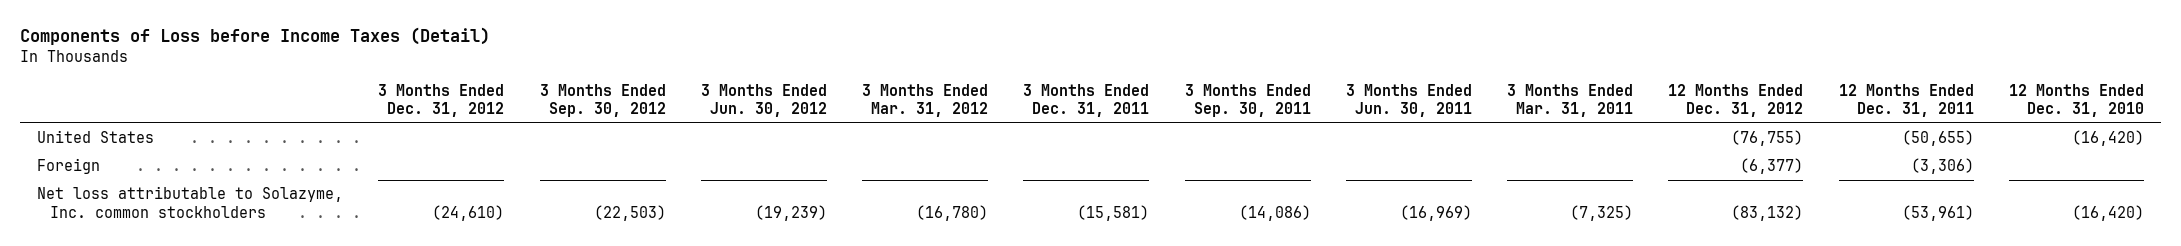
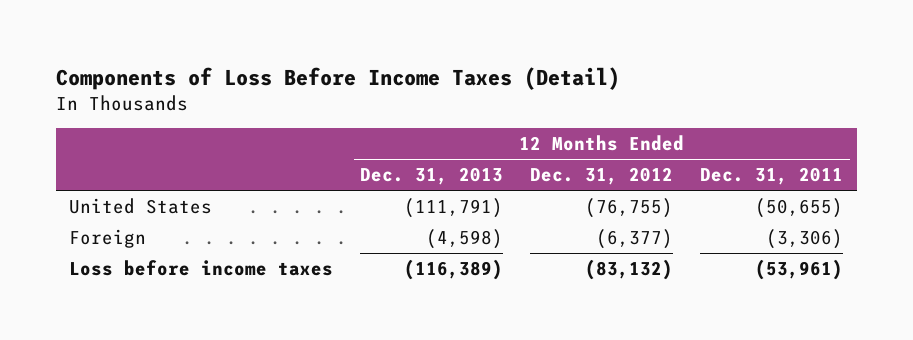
- Components of Loss before Income Taxes (Detail)
+ Components of Loss Before Income Taxes (Detail)
- | 3 Months Ended Dec. 31, 2012 | 3 Months Ended Sep. 30, 2012 | 3 Months Ended Jun. 30, 2012 | 3 Months Ended Mar. 31, 2012 | 3 Months Ended Dec. 31, 2011 | 3 Months Ended Sep. 30, 2011 | 3 Months Ended Jun. 30, 2011 | 3 Months Ended Mar. 31, 2011 | 12 Months Ended Dec. 31, 2012 | 12 Months Ended Dec. 31, 2011 | 12 Months Ended Dec. 31, 2010
+ | 12 Months Ended Dec. 31, 2013 | 12 Months Ended Dec. 31, 2012 | 12 Months Ended Dec. 31, 2011
- Net loss attributable to Solazyme, Inc. common stockholders | (24,610) | (22,503) | (19,239) | (16,780) | (15,581) | (14,086) | (16,969) | (7,325) | (83,132) | (53,961) | (16,420)
+ Loss before income taxes | (116,389) | (83,132) | (53,961)

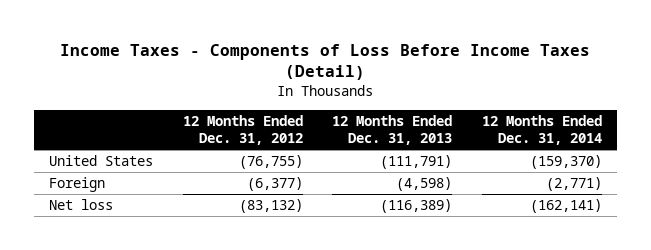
- Components of Loss Before Income Taxes (Detail)
+ Income Taxes - Components of Loss Before Income Taxes (Detail)
- | 12 Months Ended Dec. 31, 2013 | 12 Months Ended Dec. 31, 2012 | 12 Months Ended Dec. 31, 2011
+ | 12 Months Ended Dec. 31, 2012 | 12 Months Ended Dec. 31, 2013 | 12 Months Ended Dec. 31, 2014
- Loss before income taxes | (116,389) | (83,132) | (53,961)
+ Net loss | (83,132) | (116,389) | (162,141)

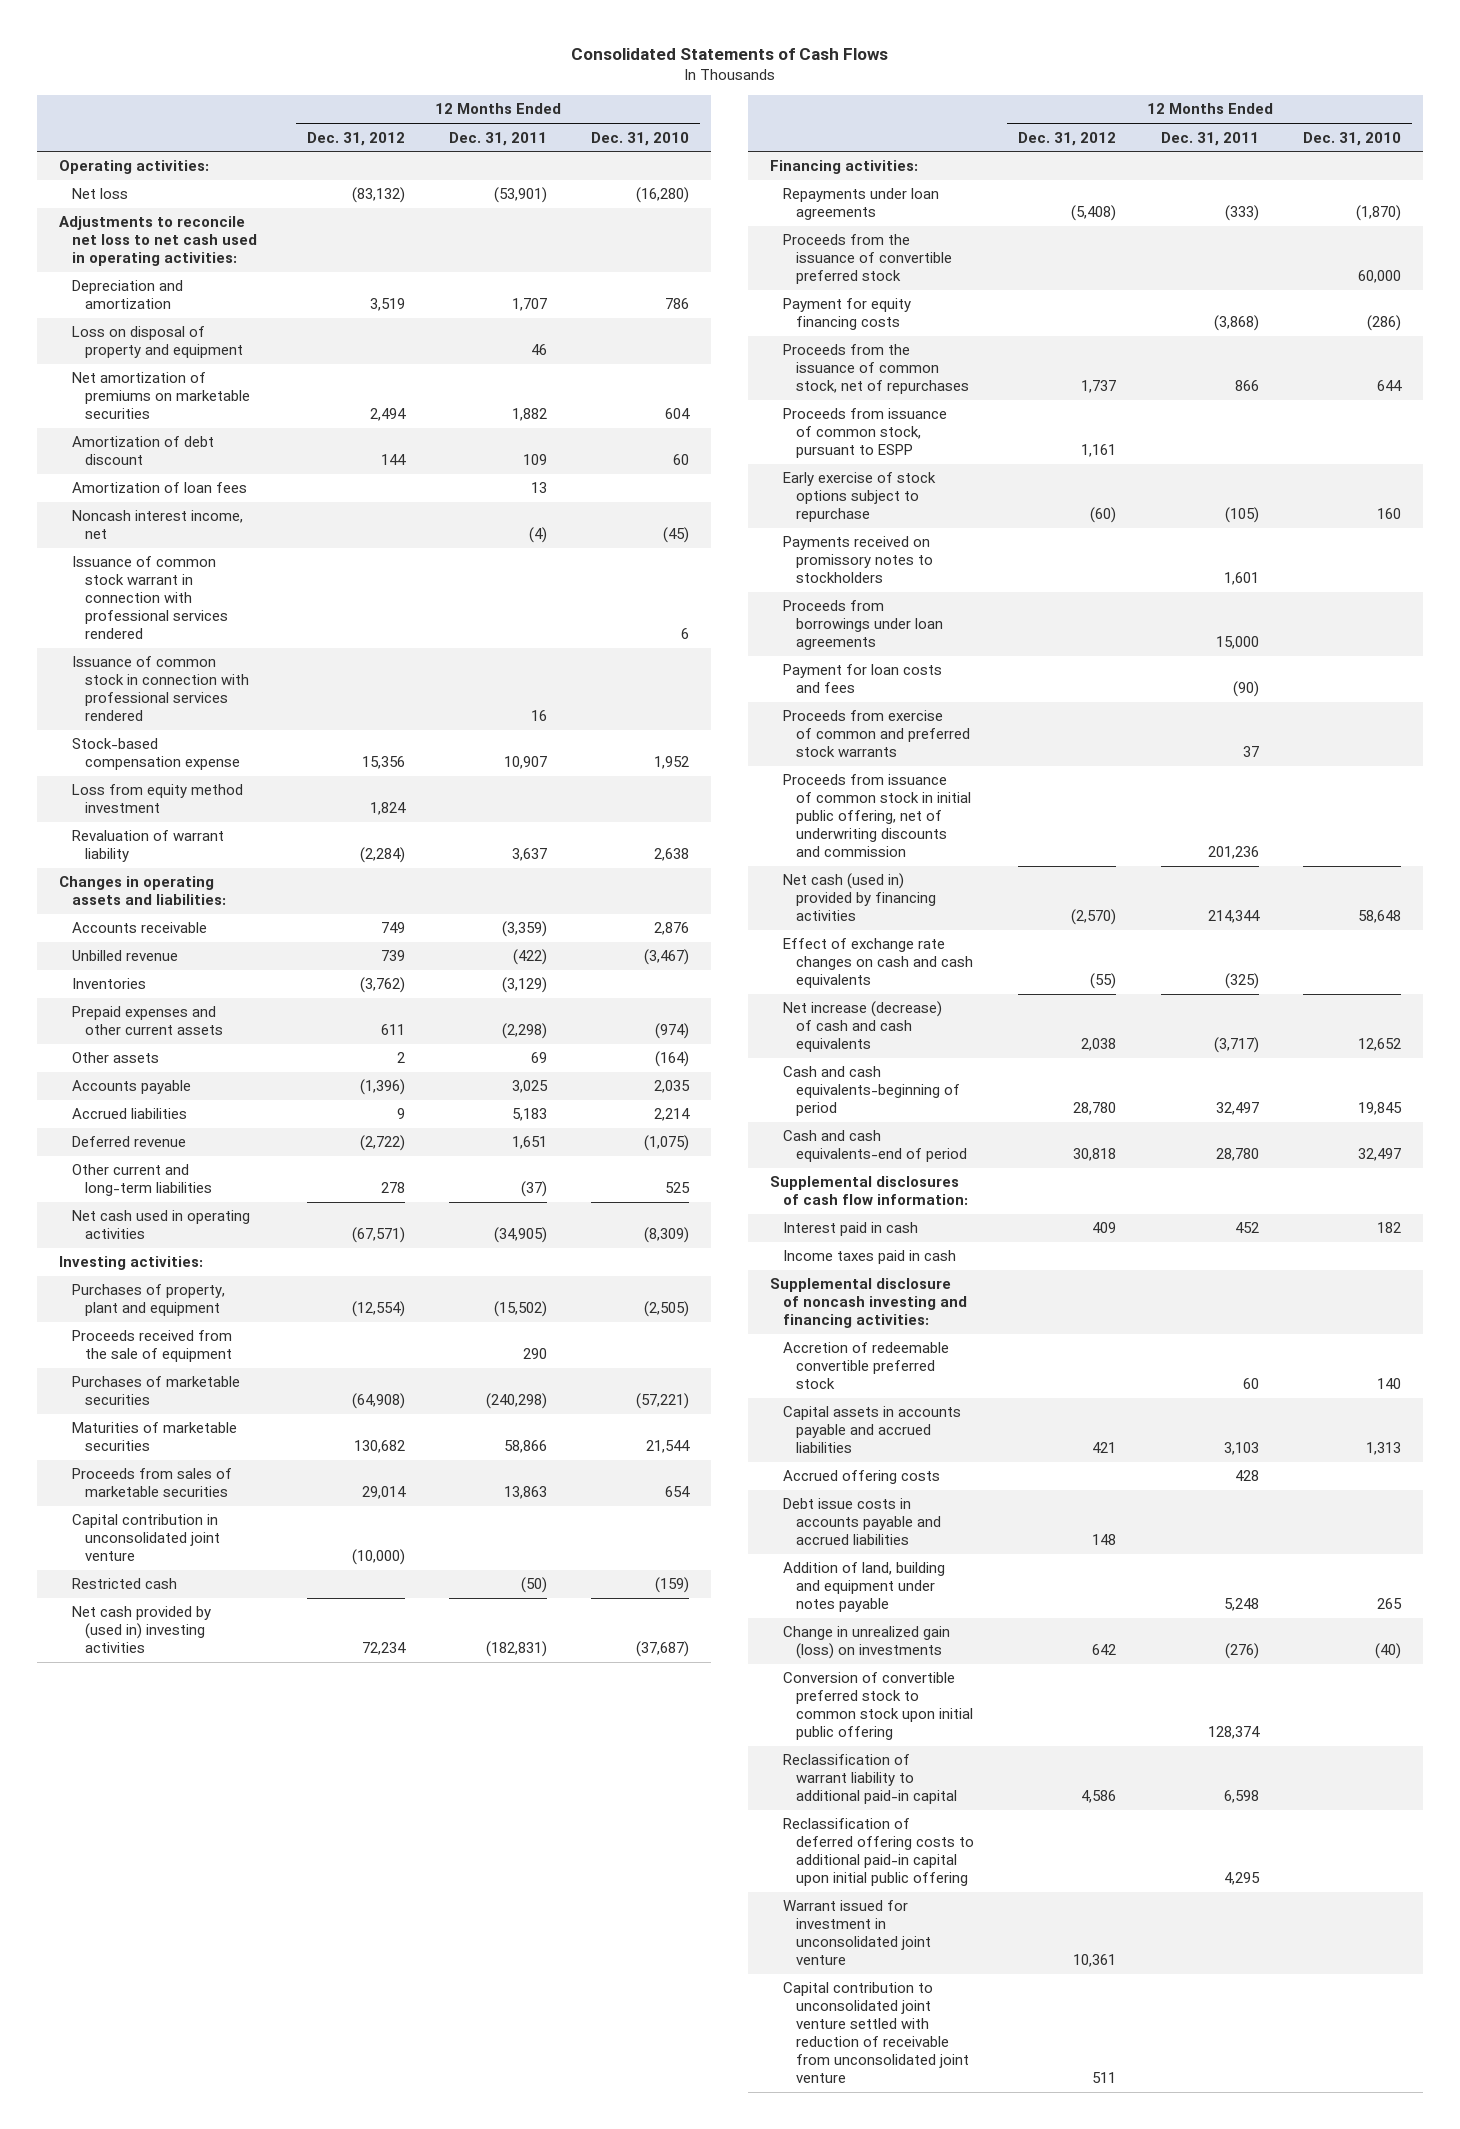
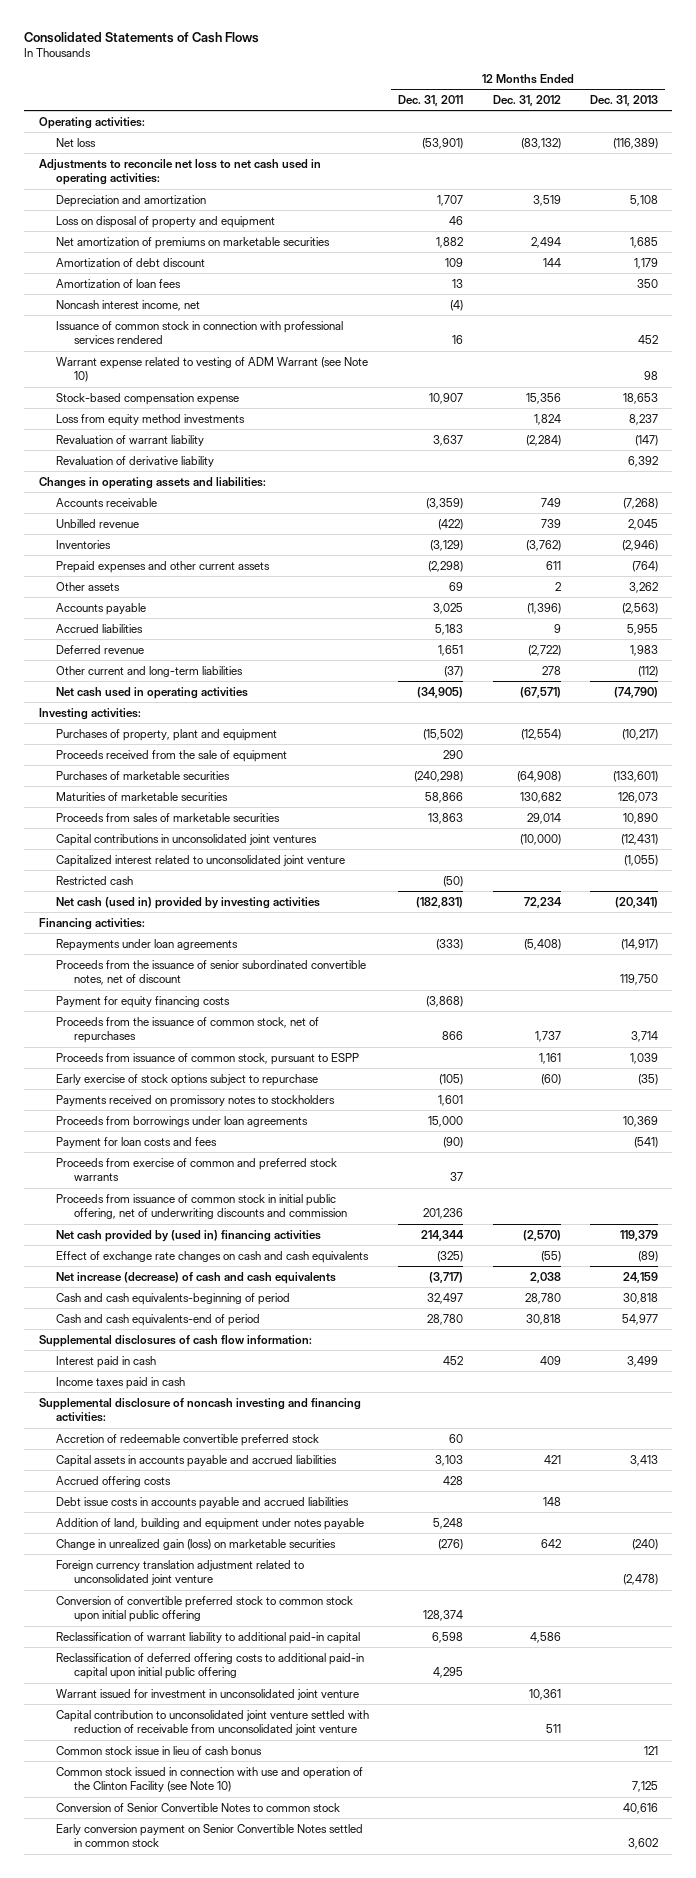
- | 12 Months Ended Dec. 31, 2012 | 12 Months Ended Dec. 31, 2011 | 12 Months Ended Dec. 31, 2010
+ | 12 Months Ended Dec. 31, 2011 | 12 Months Ended Dec. 31, 2012 | 12 Months Ended Dec. 31, 2013
- Issuance of common stock warrant in connection with professional services rendered | | | 6
+ Warrant expense related to vesting of ADM Warrant (see Note 10) | | | 98
- Loss from equity method investment | 1,824 | |
+ Loss from equity method investments | | 1,824 | 8,237
+ Revaluation of derivative liability | | | 6,392
- Capital contribution in unconsolidated joint venture | (10,000) | |
+ Capital contributions in unconsolidated joint ventures | | (10,000) | (12,431)
+ Capitalized interest related to unconsolidated joint venture | | | (1,055)
- Net cash provided by (used in) investing activities | 72,234 | (182,831) | (37,687)
+ Net cash (used in) provided by investing activities | (182,831) | 72,234 | (20,341)
- Proceeds from the issuance of convertible preferred stock | | | 60,000
+ Proceeds from the issuance of senior subordinated convertible notes, net of discount | | | 119,750
- Net cash (used in) provided by financing activities | (2,570) | 214,344 | 58,648
+ Net cash provided by (used in) financing activities | 214,344 | (2,570) | 119,379
- Change in unrealized gain (loss) on investments | 642 | (276) | (40)
+ Change in unrealized gain (loss) on marketable securities | (276) | 642 | (240)
+ Foreign currency translation adjustment related to unconsolidated joint venture | | | (2,478)
+ Common stock issue in lieu of cash bonus | | | 121
+ Common stock issued in connection with use and operation of the Clinton Facility (see Note 10) | | | 7,125
+ Conversion of Senior Convertible Notes to common stock | | | 40,616
+ Early conversion payment on Senior Convertible Notes settled in common stock | | | 3,602

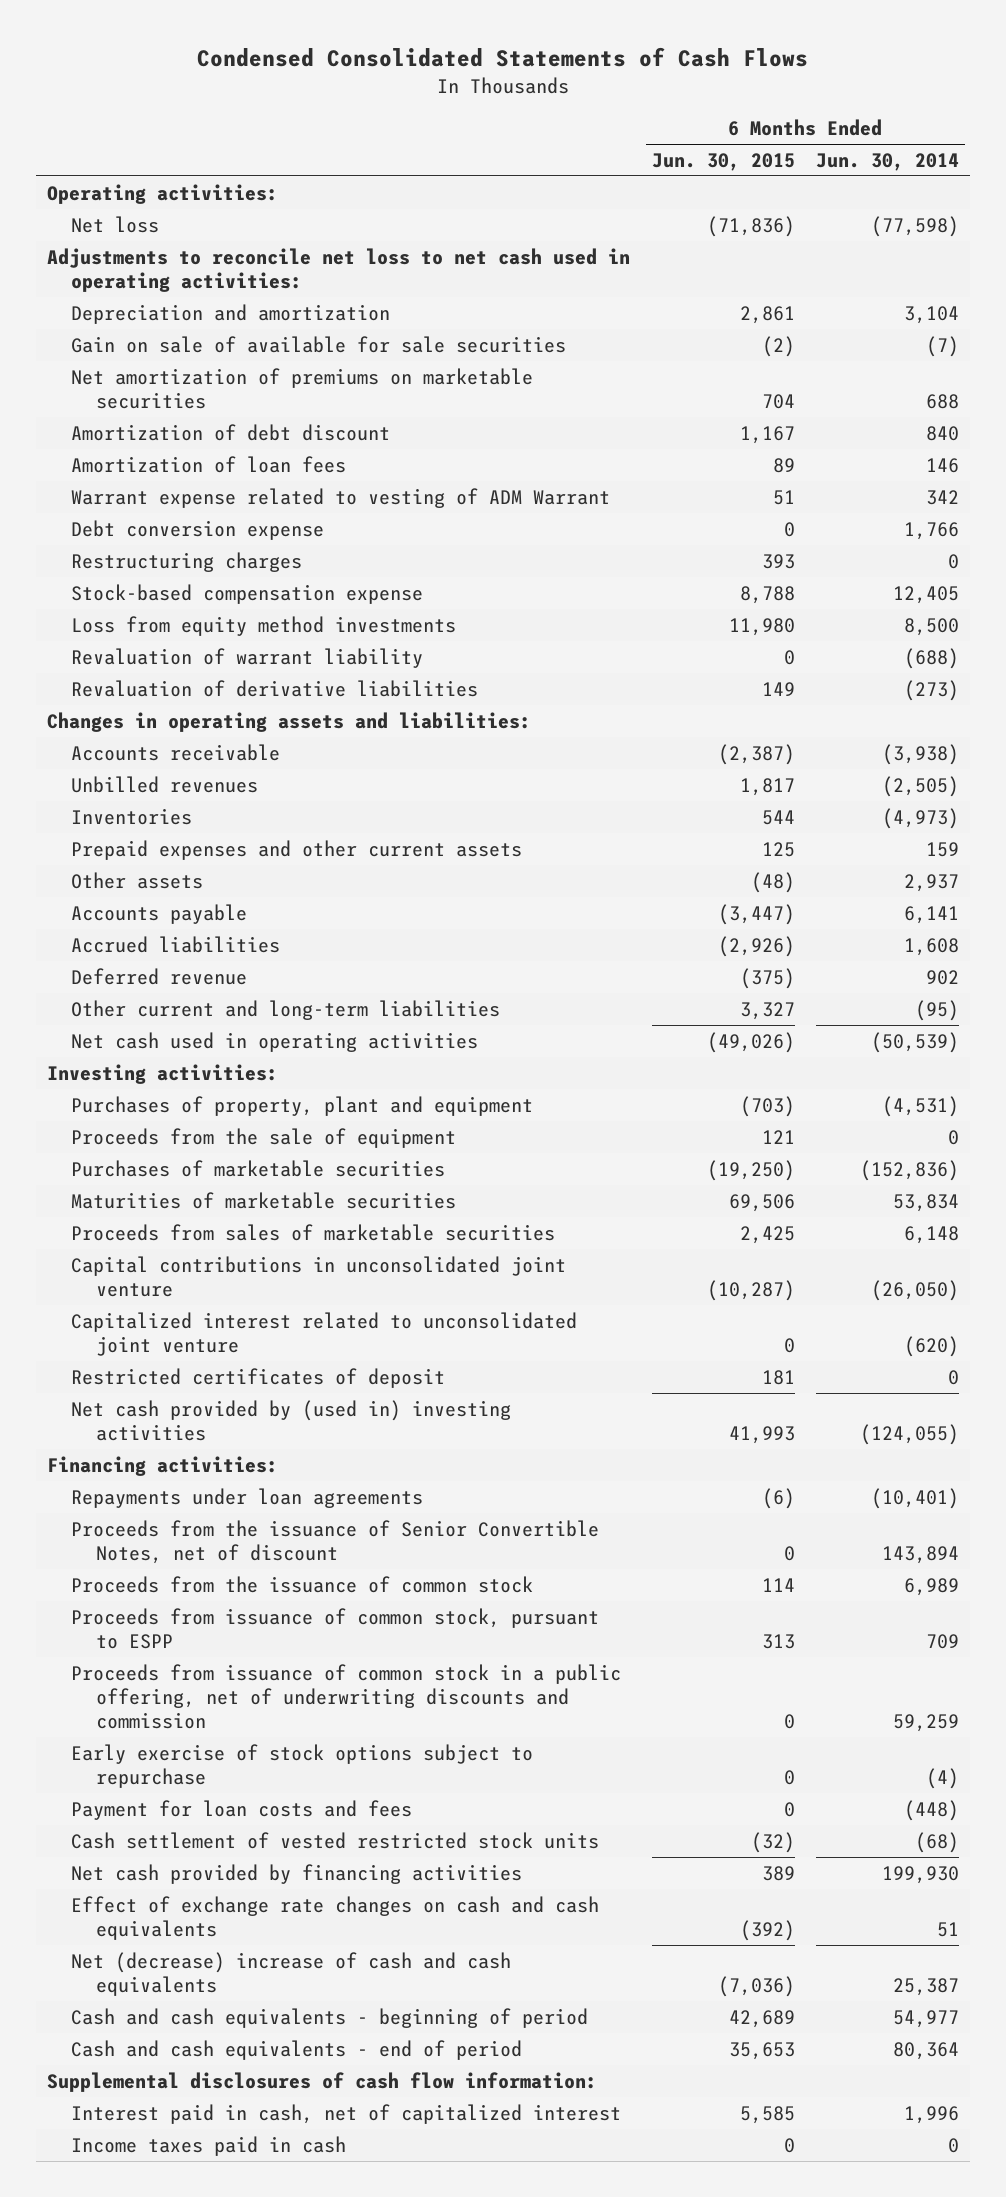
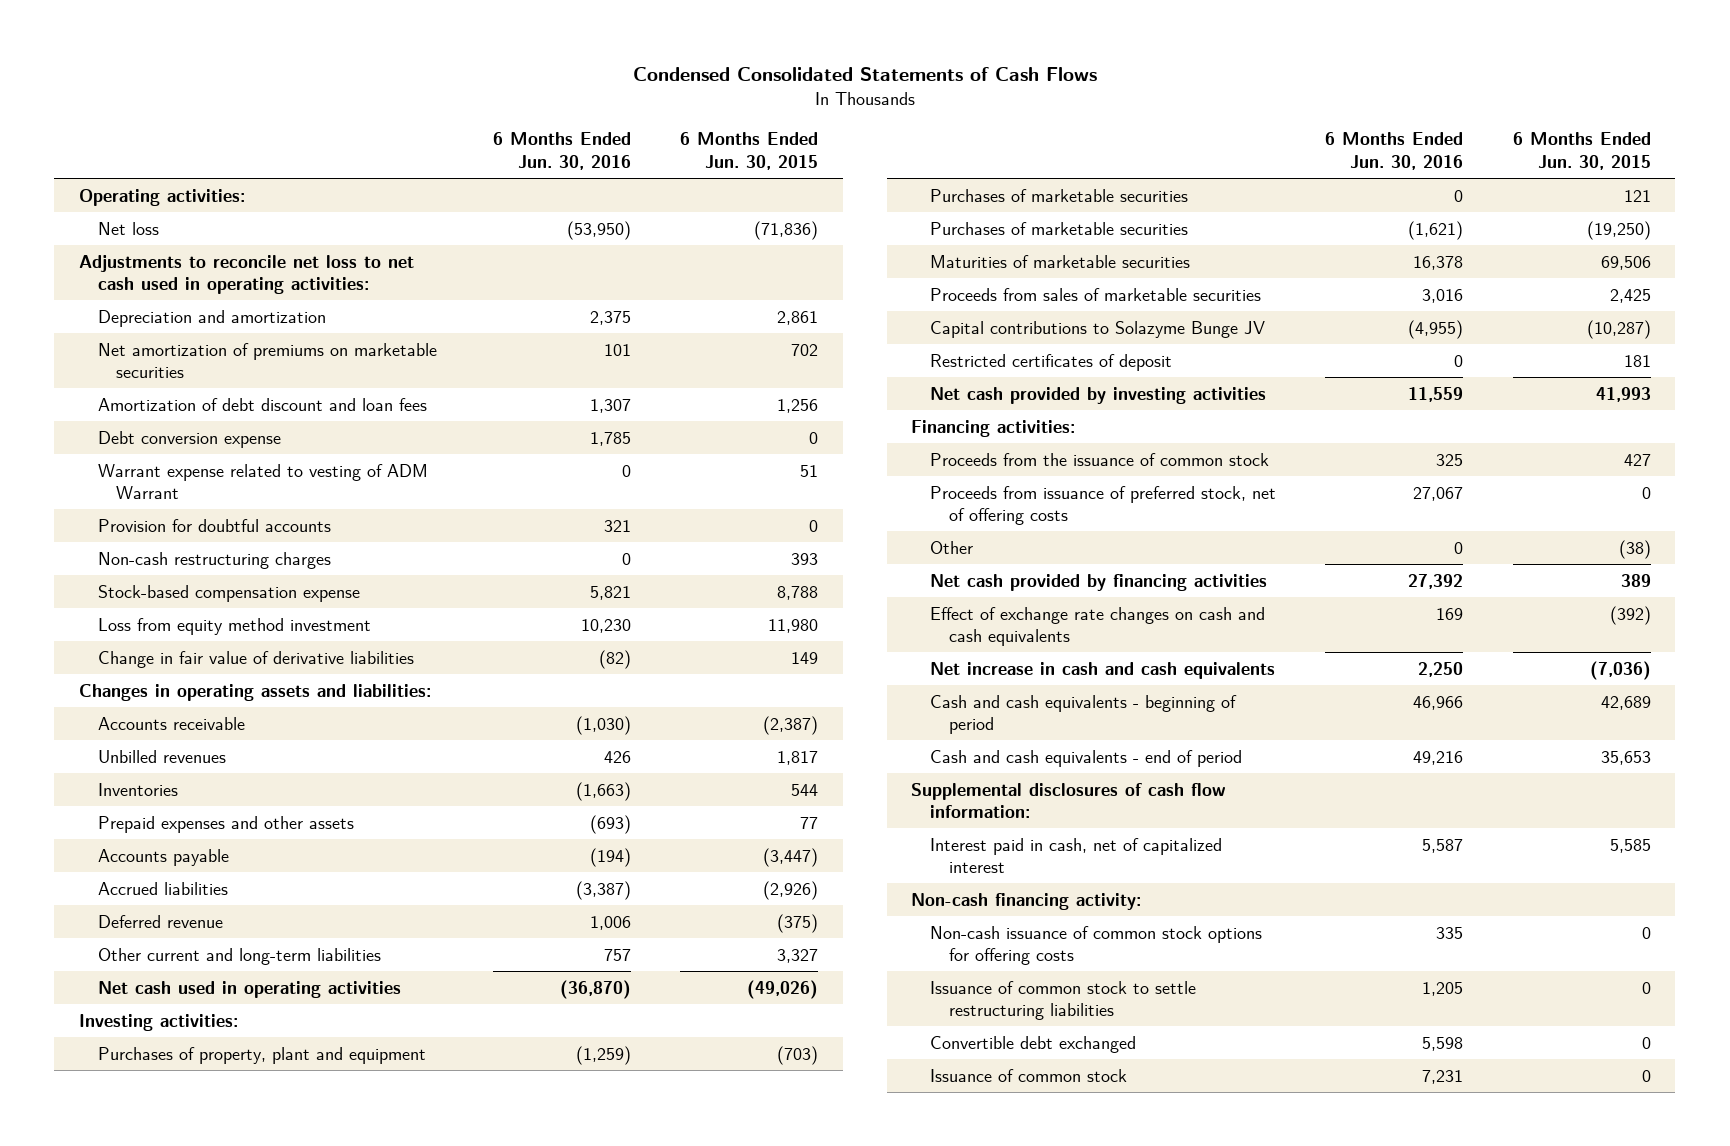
- | 6 Months Ended Jun. 30, 2015 | 6 Months Ended Jun. 30, 2014
+ | 6 Months Ended Jun. 30, 2016 | 6 Months Ended Jun. 30, 2015
- Gain on sale of available for sale securities | (2) | (7)
- Net amortization of premiums on marketable securities | 704 | 688
- Amortization of debt discount | 1,167 | 840
- Amortization of loan fees | 89 | 146
+ Net amortization of premiums on marketable securities | 101 | 702
+ Amortization of debt discount and loan fees | 1,307 | 1,256
- Restructuring charges | 393 | 0
moved down: Warrant expense related to vesting of ADM Warrant | 0 | 51
+ Provision for doubtful accounts | 321 | 0
+ Non-cash restructuring charges | 0 | 393
- Loss from equity method investments | 11,980 | 8,500
- Revaluation of warrant liability | 0 | (688)
- Revaluation of derivative liabilities | 149 | (273)
+ Loss from equity method investment | 10,230 | 11,980
+ Change in fair value of derivative liabilities | (82) | 149
- Prepaid expenses and other current assets | 125 | 159
- Other assets | (48) | 2,937
+ Prepaid expenses and other assets | (693) | 77
- Proceeds from the sale of equipment | 121 | 0
+ Purchases of marketable securities | 0 | 121
- Capital contributions in unconsolidated joint venture | (10,287) | (26,050)
- Capitalized interest related to unconsolidated joint venture | 0 | (620)
+ Capital contributions to Solazyme Bunge JV | (4,955) | (10,287)
- Net cash provided by (used in) investing activities | 41,993 | (124,055)
+ Net cash provided by investing activities | 11,559 | 41,993
- Repayments under loan agreements | (6) | (10,401)
- Proceeds from the issuance of Senior Convertible Notes, net of discount | 0 | 143,894
- Proceeds from the issuance of common stock | 114 | 6,989
- Proceeds from issuance of common stock, pursuant to ESPP | 313 | 709
- Proceeds from issuance of common stock in a public offering, net of underwriting discounts and commission | 0 | 59,259
- Early exercise of stock options subject to repurchase | 0 | (4)
- Payment for loan costs and fees | 0 | (448)
- Cash settlement of vested restricted stock units | (32) | (68)
+ Proceeds from the issuance of common stock | 325 | 427
+ Proceeds from issuance of preferred stock, net of offering costs | 27,067 | 0
+ Other | 0 | (38)
- Net (decrease) increase of cash and cash equivalents | (7,036) | 25,387
+ Net increase in cash and cash equivalents | 2,250 | (7,036)
- Income taxes paid in cash | 0 | 0
+ Non-cash financing activity:
+ Non-cash issuance of common stock options for offering costs | 335 | 0
+ Issuance of common stock to settle restructuring liabilities | 1,205 | 0
+ Convertible debt exchanged | 5,598 | 0
+ Issuance of common stock | 7,231 | 0

